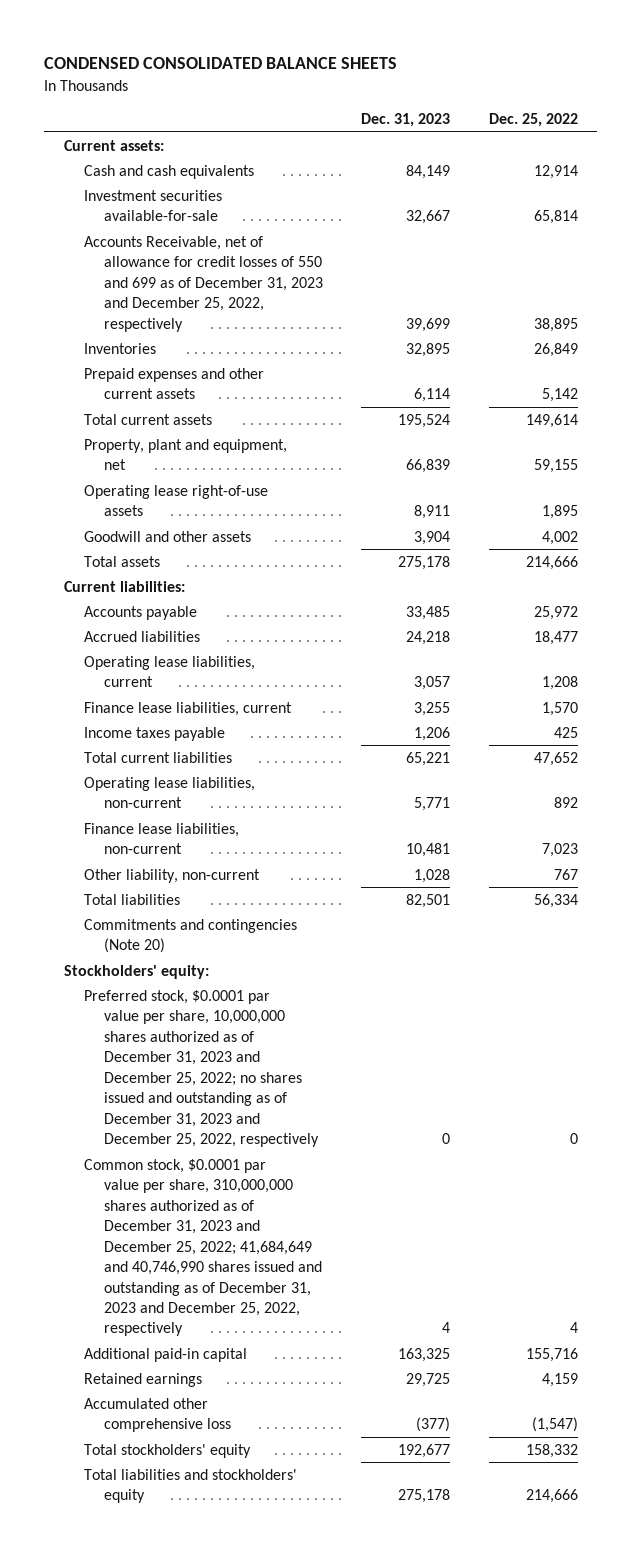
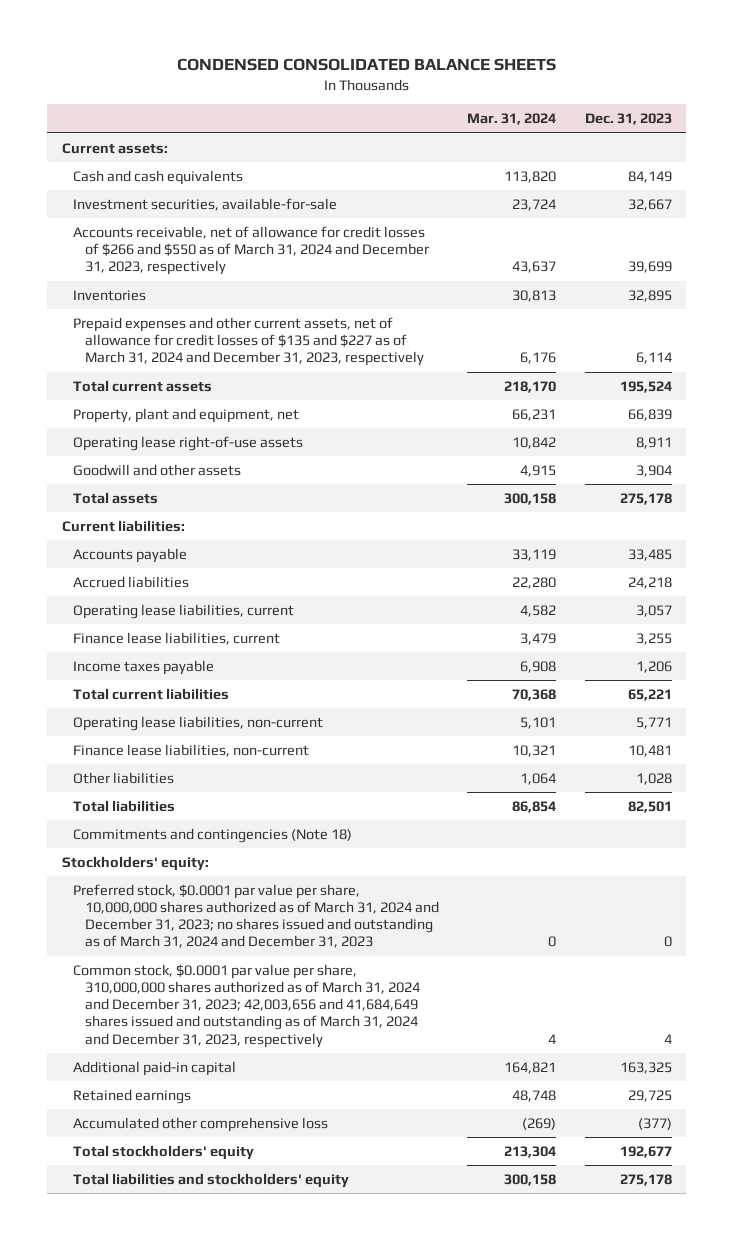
- | Dec. 31, 2023 | Dec. 25, 2022
+ | Mar. 31, 2024 | Dec. 31, 2023
- Investment securities available-for-sale | 32,667 | 65,814
- Accounts Receivable, net of allowance for credit losses of 550 and 699 as of December 31, 2023 and December 25, 2022, respectively | 39,699 | 38,895
+ Investment securities, available-for-sale | 23,724 | 32,667
+ Accounts receivable, net of allowance for credit losses of $266 and $550 as of March 31, 2024 and December 31, 2023, respectively | 43,637 | 39,699
- Prepaid expenses and other current assets | 6,114 | 5,142
+ Prepaid expenses and other current assets, net of allowance for credit losses of $135 and $227 as of March 31, 2024 and December 31, 2023, respectively | 6,176 | 6,114
- Other liability, non-current | 1,028 | 767
+ Other liabilities | 1,064 | 1,028
- Commitments and contingencies (Note 20)
+ Commitments and contingencies (Note 18)
- Preferred stock, $0.0001 par value per share, 10,000,000 shares authorized as of December 31, 2023 and December 25, 2022; no shares issued and outstanding as of December 31, 2023 and December 25, 2022, respectively | 0 | 0
- Common stock, $0.0001 par value per share, 310,000,000 shares authorized as of December 31, 2023 and December 25, 2022; 41,684,649 and 40,746,990 shares issued and outstanding as of December 31, 2023 and December 25, 2022, respectively | 4 | 4
+ Preferred stock, $0.0001 par value per share, 10,000,000 shares authorized as of March 31, 2024 and December 31, 2023; no shares issued and outstanding as of March 31, 2024 and December 31, 2023 | 0 | 0
+ Common stock, $0.0001 par value per share, 310,000,000 shares authorized as of March 31, 2024 and December 31, 2023; 42,003,656 and 41,684,649 shares issued and outstanding as of March 31, 2024 and December 31, 2023, respectively | 4 | 4

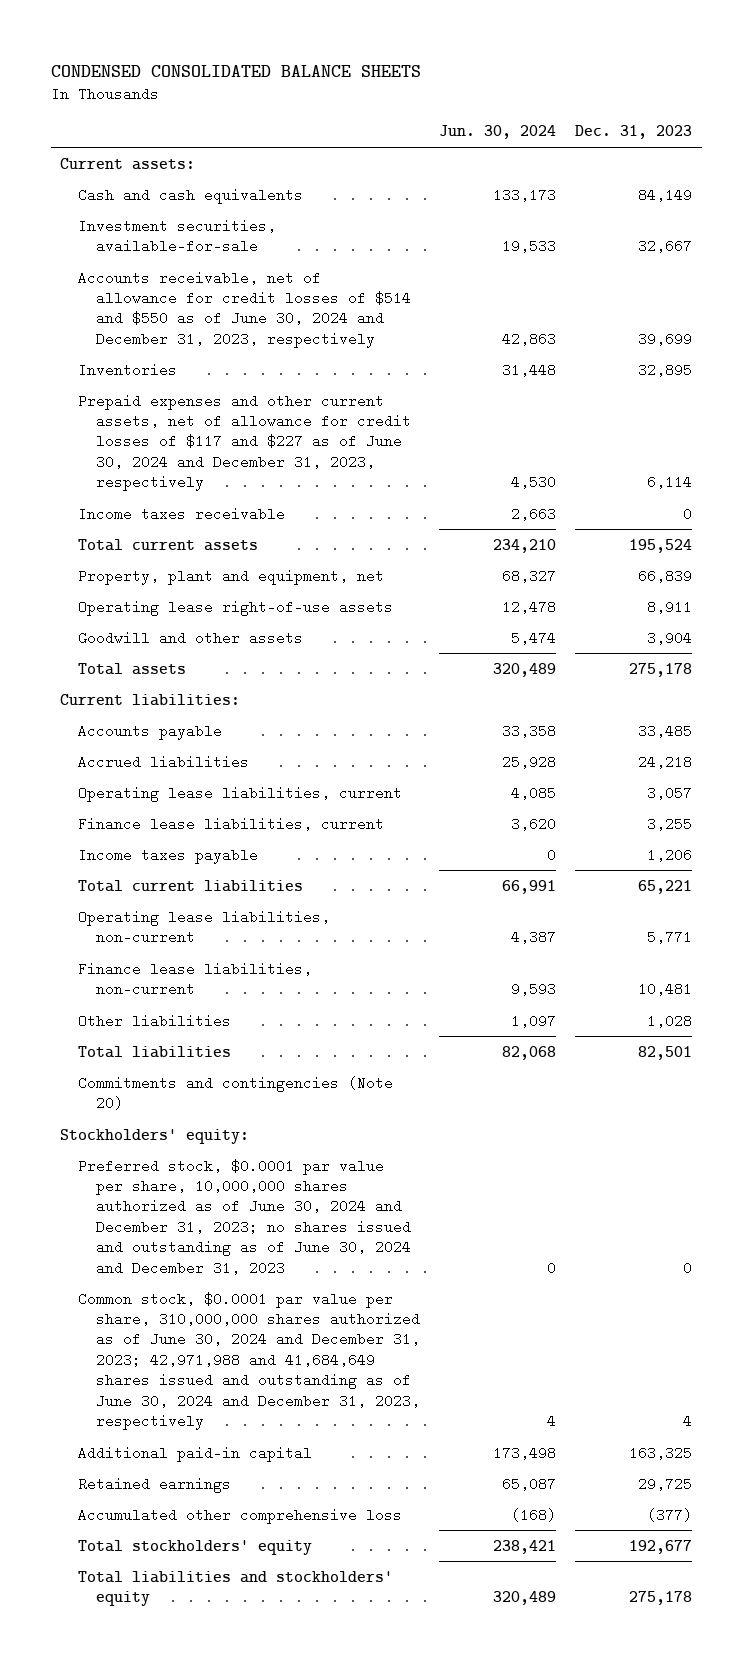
- | Mar. 31, 2024 | Dec. 31, 2023
+ | Jun. 30, 2024 | Dec. 31, 2023
- Accounts receivable, net of allowance for credit losses of $266 and $550 as of March 31, 2024 and December 31, 2023, respectively | 43,637 | 39,699
+ Accounts receivable, net of allowance for credit losses of $514 and $550 as of June 30, 2024 and December 31, 2023, respectively | 42,863 | 39,699
- Prepaid expenses and other current assets, net of allowance for credit losses of $135 and $227 as of March 31, 2024 and December 31, 2023, respectively | 6,176 | 6,114
+ Prepaid expenses and other current assets, net of allowance for credit losses of $117 and $227 as of June 30, 2024 and December 31, 2023, respectively | 4,530 | 6,114
+ Income taxes receivable | 2,663 | 0
- Commitments and contingencies (Note 18)
+ Commitments and contingencies (Note 20)
- Preferred stock, $0.0001 par value per share, 10,000,000 shares authorized as of March 31, 2024 and December 31, 2023; no shares issued and outstanding as of March 31, 2024 and December 31, 2023 | 0 | 0
- Common stock, $0.0001 par value per share, 310,000,000 shares authorized as of March 31, 2024 and December 31, 2023; 42,003,656 and 41,684,649 shares issued and outstanding as of March 31, 2024 and December 31, 2023, respectively | 4 | 4
+ Preferred stock, $0.0001 par value per share, 10,000,000 shares authorized as of June 30, 2024 and December 31, 2023; no shares issued and outstanding as of June 30, 2024 and December 31, 2023 | 0 | 0
+ Common stock, $0.0001 par value per share, 310,000,000 shares authorized as of June 30, 2024 and December 31, 2023; 42,971,988 and 41,684,649 shares issued and outstanding as of June 30, 2024 and December 31, 2023, respectively | 4 | 4

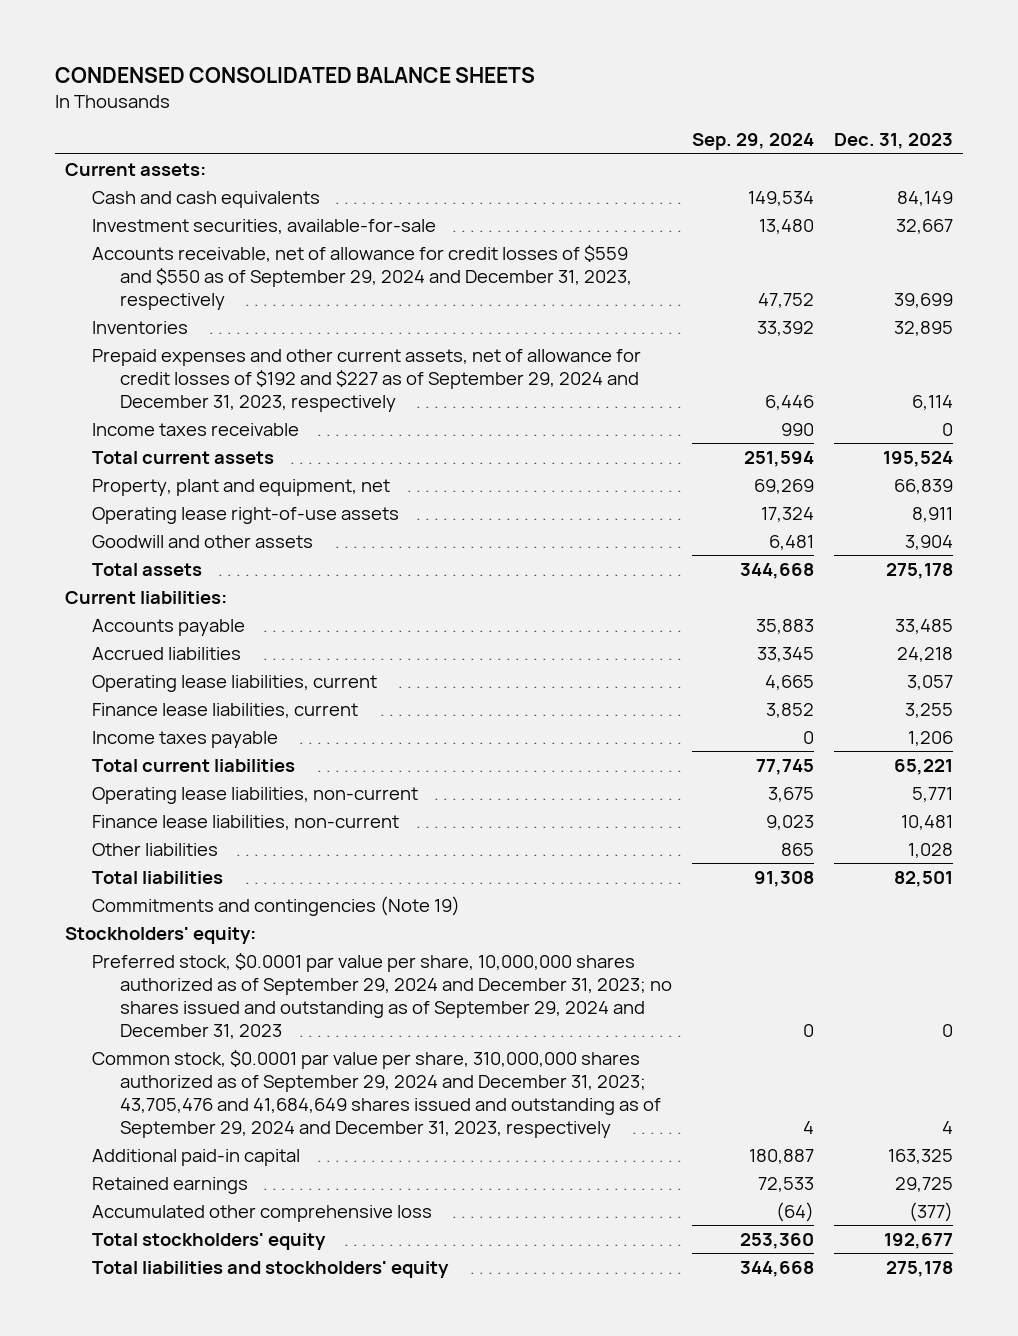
- | Jun. 30, 2024 | Dec. 31, 2023
+ | Sep. 29, 2024 | Dec. 31, 2023
- Accounts receivable, net of allowance for credit losses of $514 and $550 as of June 30, 2024 and December 31, 2023, respectively | 42,863 | 39,699
+ Accounts receivable, net of allowance for credit losses of $559 and $550 as of September 29, 2024 and December 31, 2023, respectively | 47,752 | 39,699
- Prepaid expenses and other current assets, net of allowance for credit losses of $117 and $227 as of June 30, 2024 and December 31, 2023, respectively | 4,530 | 6,114
+ Prepaid expenses and other current assets, net of allowance for credit losses of $192 and $227 as of September 29, 2024 and December 31, 2023, respectively | 6,446 | 6,114
- Commitments and contingencies (Note 20)
+ Commitments and contingencies (Note 19)
- Preferred stock, $0.0001 par value per share, 10,000,000 shares authorized as of June 30, 2024 and December 31, 2023; no shares issued and outstanding as of June 30, 2024 and December 31, 2023 | 0 | 0
- Common stock, $0.0001 par value per share, 310,000,000 shares authorized as of June 30, 2024 and December 31, 2023; 42,971,988 and 41,684,649 shares issued and outstanding as of June 30, 2024 and December 31, 2023, respectively | 4 | 4
+ Preferred stock, $0.0001 par value per share, 10,000,000 shares authorized as of September 29, 2024 and December 31, 2023; no shares issued and outstanding as of September 29, 2024 and December 31, 2023 | 0 | 0
+ Common stock, $0.0001 par value per share, 310,000,000 shares authorized as of September 29, 2024 and December 31, 2023; 43,705,476 and 41,684,649 shares issued and outstanding as of September 29, 2024 and December 31, 2023, respectively | 4 | 4

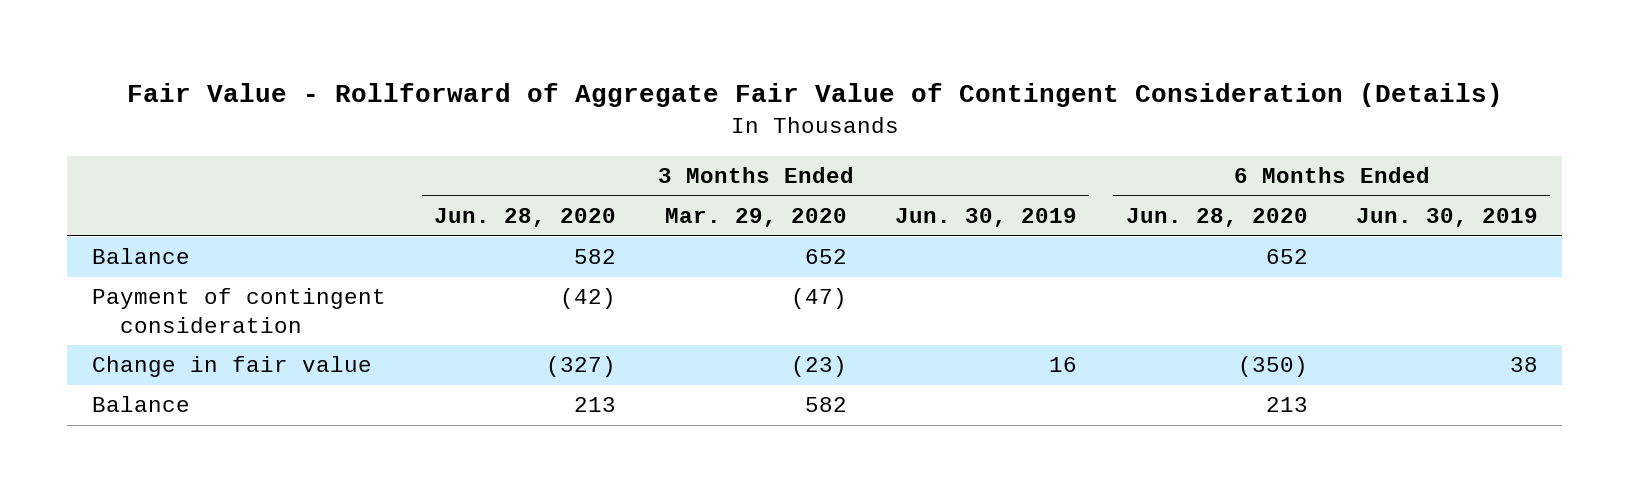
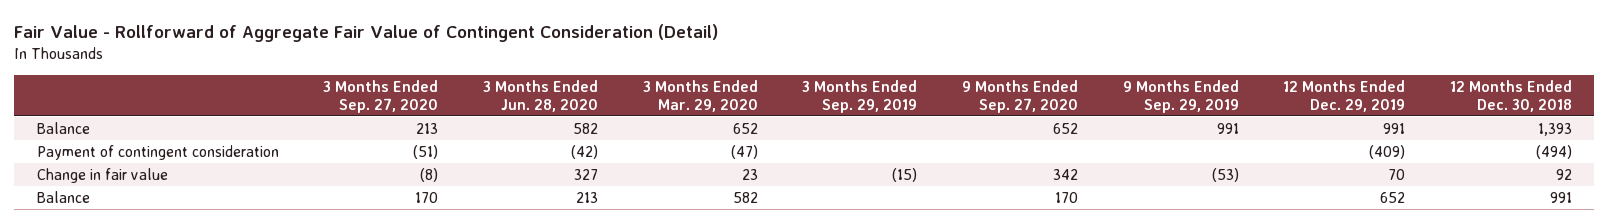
- Fair Value - Rollforward of Aggregate Fair Value of Contingent Consideration (Details)
+ Fair Value - Rollforward of Aggregate Fair Value of Contingent Consideration (Detail)
- | 3 Months Ended Jun. 28, 2020 | 3 Months Ended Mar. 29, 2020 | 3 Months Ended Jun. 30, 2019 | 6 Months Ended Jun. 28, 2020 | 6 Months Ended Jun. 30, 2019
+ | 3 Months Ended Sep. 27, 2020 | 3 Months Ended Jun. 28, 2020 | 3 Months Ended Mar. 29, 2020 | 3 Months Ended Sep. 29, 2019 | 9 Months Ended Sep. 27, 2020 | 9 Months Ended Sep. 29, 2019 | 12 Months Ended Dec. 29, 2019 | 12 Months Ended Dec. 30, 2018
- Change in fair value | (327) | (23) | 16 | (350) | 38
+ Change in fair value | (8) | 327 | 23 | (15) | 342 | (53) | 70 | 92

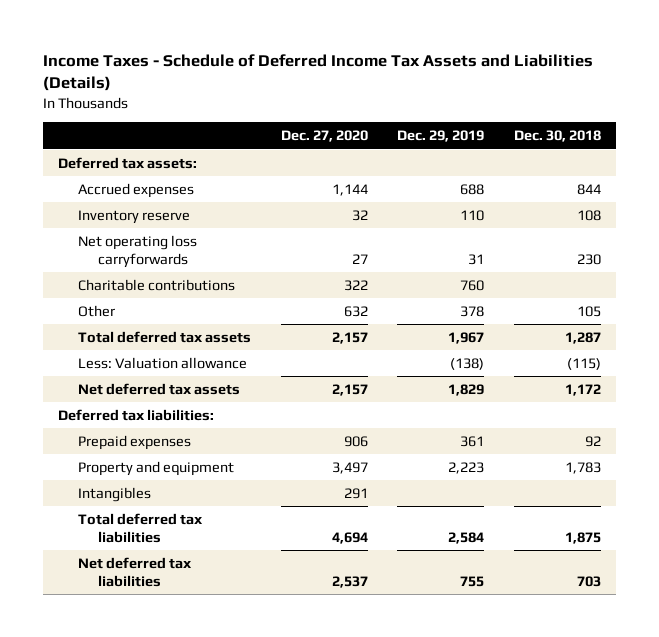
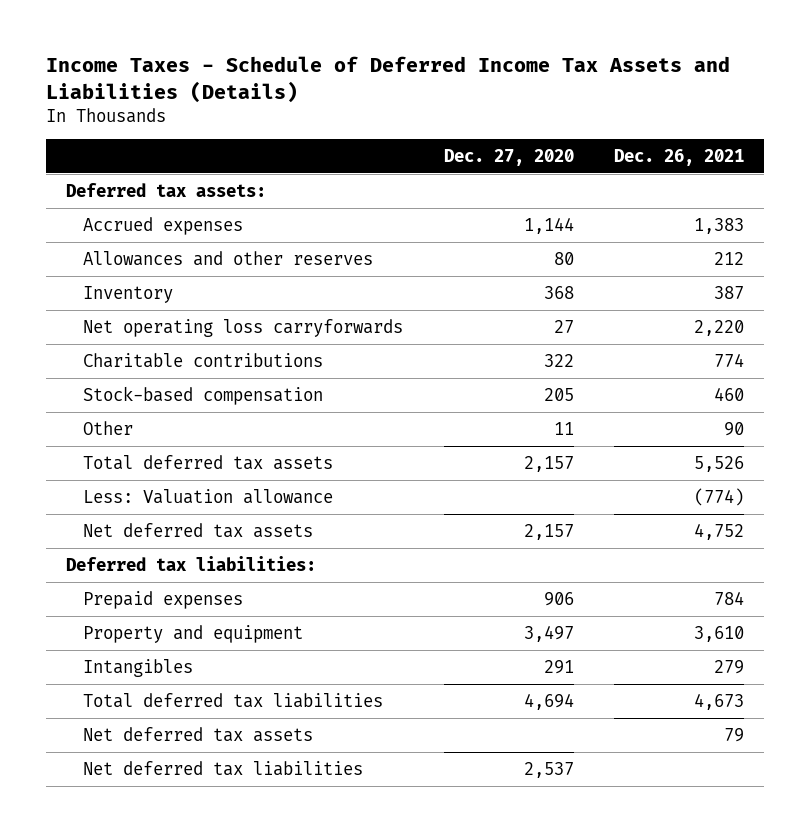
- | Dec. 27, 2020 | Dec. 29, 2019 | Dec. 30, 2018
+ | Dec. 27, 2020 | Dec. 26, 2021
- Inventory reserve | 32 | 110 | 108
+ Allowances and other reserves | 80 | 212
+ Inventory | 368 | 387
- Other | 632 | 378 | 105
+ Stock-based compensation | 205 | 460
+ Other | 11 | 90
+ Net deferred tax assets | | 79

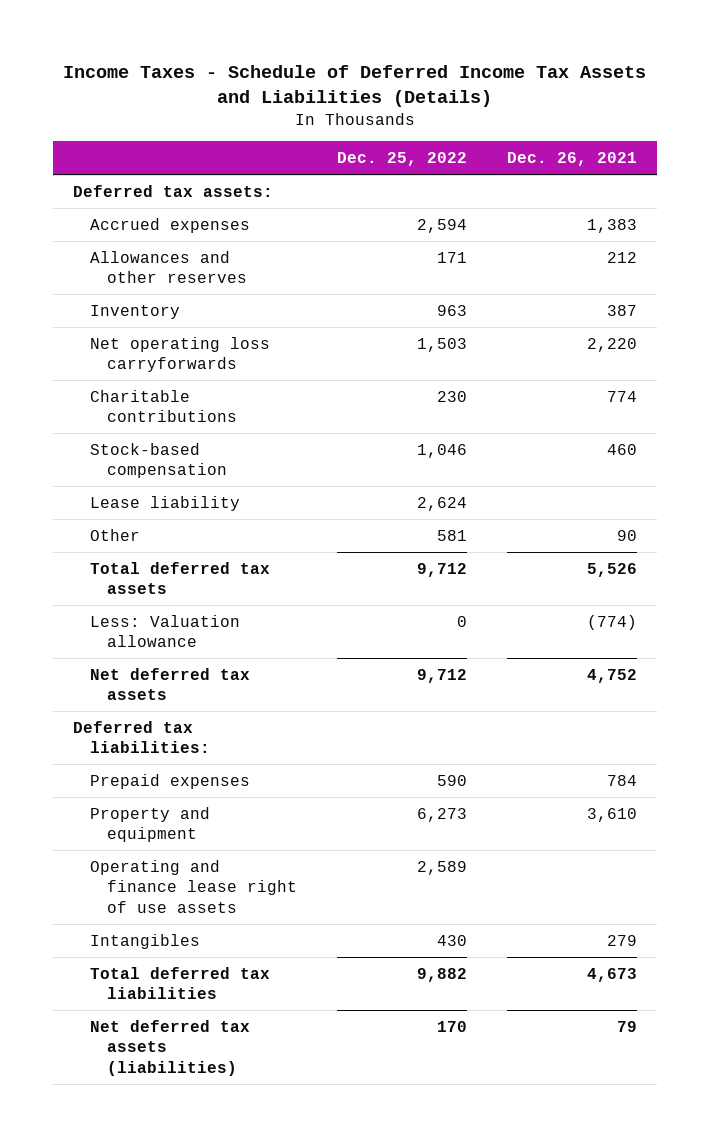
- | Dec. 27, 2020 | Dec. 26, 2021
+ | Dec. 25, 2022 | Dec. 26, 2021
+ Lease liability | 2,624 |
+ Operating and finance lease right of use assets | 2,589 |
- Net deferred tax assets | | 79
- Net deferred tax liabilities | 2,537 |
+ Net deferred tax assets (liabilities) | 170 | 79

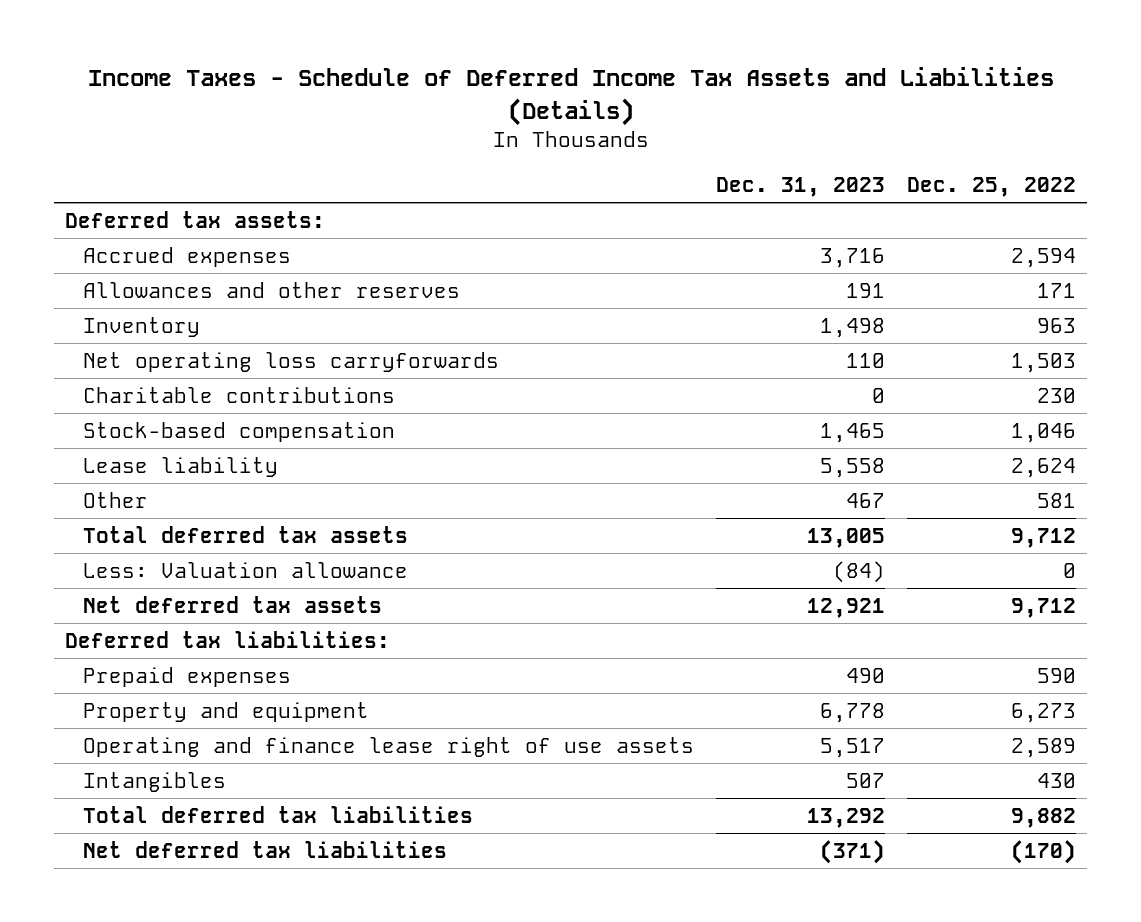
- | Dec. 25, 2022 | Dec. 26, 2021
+ | Dec. 31, 2023 | Dec. 25, 2022
- Net deferred tax assets (liabilities) | 170 | 79
+ Net deferred tax liabilities | (371) | (170)

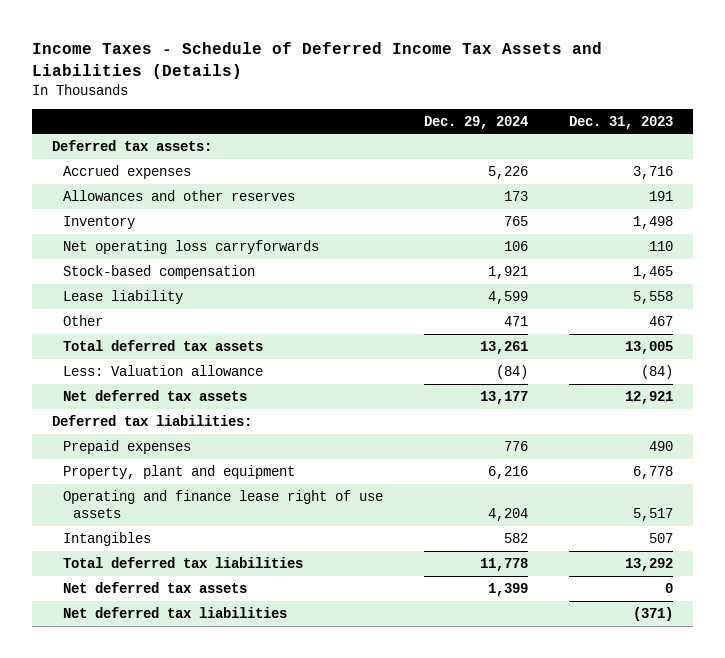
- | Dec. 31, 2023 | Dec. 25, 2022
+ | Dec. 29, 2024 | Dec. 31, 2023
- Charitable contributions | 0 | 230
- Property and equipment | 6,778 | 6,273
+ Property, plant and equipment | 6,216 | 6,778
+ Net deferred tax assets | 1,399 | 0

